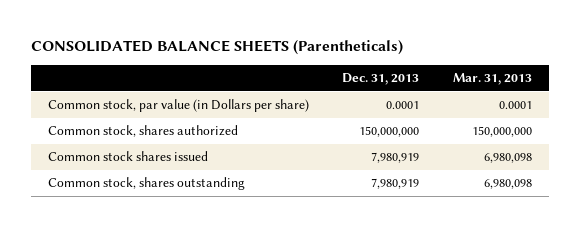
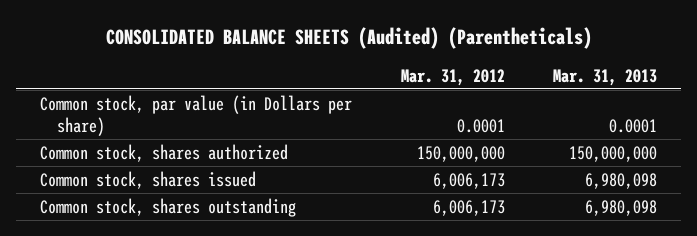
- CONSOLIDATED BALANCE SHEETS (Parentheticals)
+ CONSOLIDATED BALANCE SHEETS (Audited) (Parentheticals)
- | Dec. 31, 2013 | Mar. 31, 2013
+ | Mar. 31, 2012 | Mar. 31, 2013
- Common stock shares issued | 7,980,919 | 6,980,098
+ Common stock, shares issued | 6,006,173 | 6,980,098

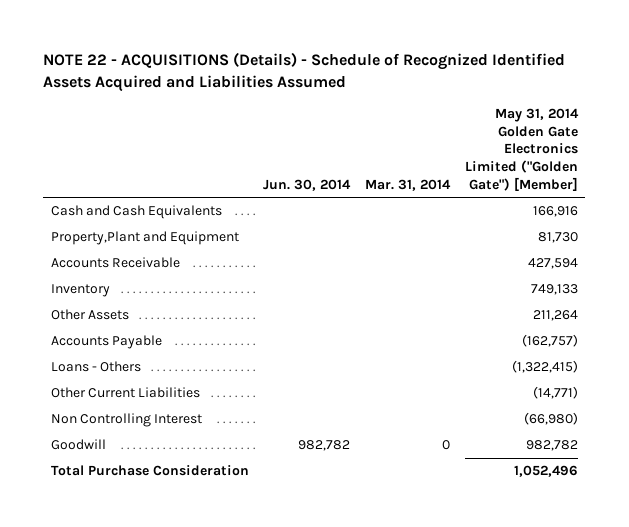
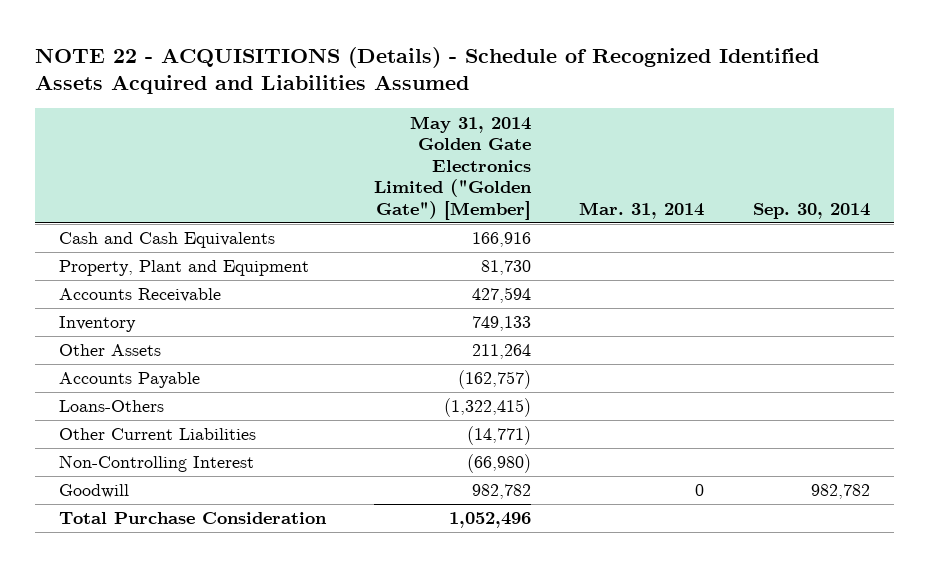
- | Jun. 30, 2014 | Mar. 31, 2014 | May 31, 2014 Golden Gate Electronics Limited ("Golden Gate") [Member]
+ | May 31, 2014 Golden Gate Electronics Limited ("Golden Gate") [Member] | Mar. 31, 2014 | Sep. 30, 2014
- Property,Plant and Equipment | | | 81,730
+ Property, Plant and Equipment | 81,730 | |
- Loans - Others | | | (1,322,415)
+ Loans-Others | (1,322,415) | |
- Non Controlling Interest | | | (66,980)
+ Non-Controlling Interest | (66,980) | |

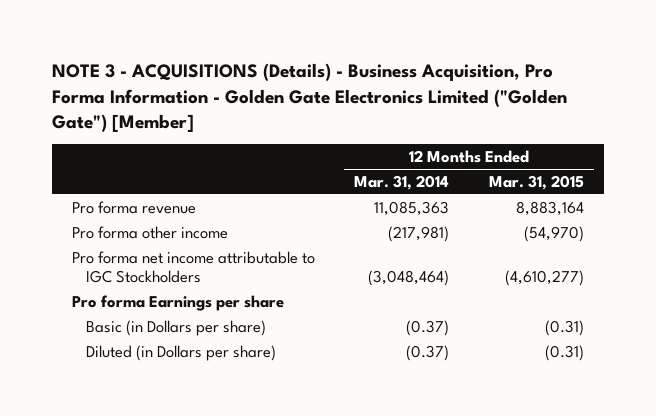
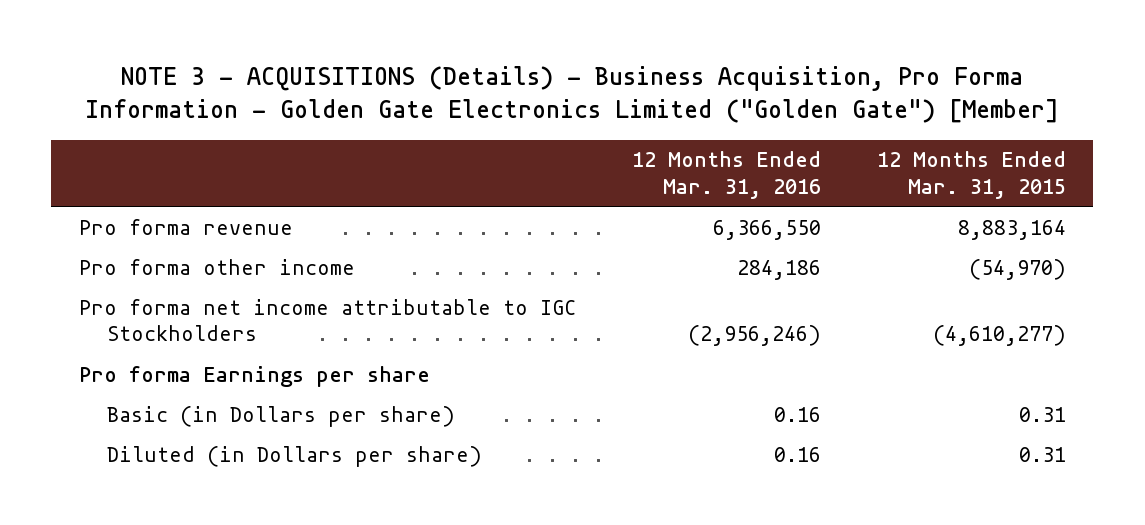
- | 12 Months Ended Mar. 31, 2014 | 12 Months Ended Mar. 31, 2015
+ | 12 Months Ended Mar. 31, 2016 | 12 Months Ended Mar. 31, 2015
- Basic (in Dollars per share) | (0.37) | (0.31)
- Diluted (in Dollars per share) | (0.37) | (0.31)
+ Basic (in Dollars per share) | 0.16 | 0.31
+ Diluted (in Dollars per share) | 0.16 | 0.31

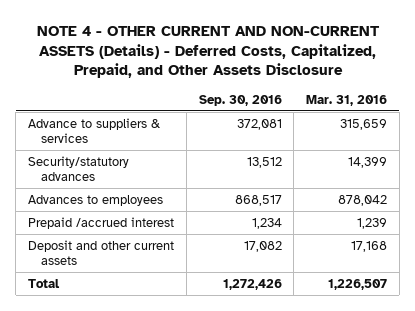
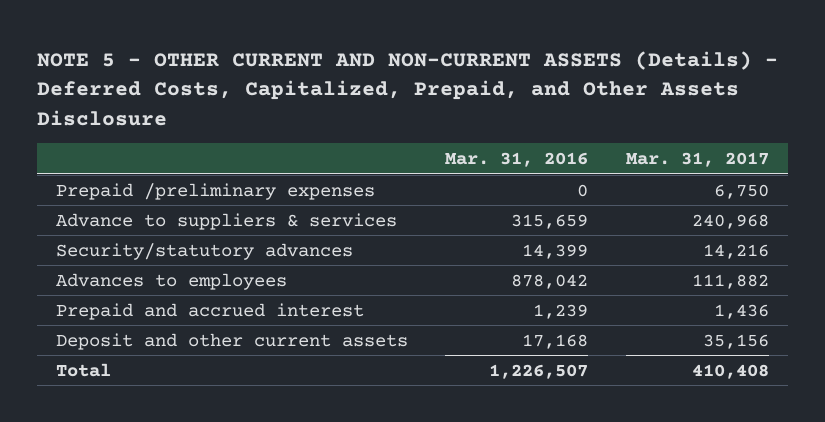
- NOTE 4 - OTHER CURRENT AND NON-CURRENT ASSETS (Details) - Deferred Costs, Capitalized, Prepaid, and Other Assets Disclosure
+ NOTE 5 - OTHER CURRENT AND NON-CURRENT ASSETS (Details) - Deferred Costs, Capitalized, Prepaid, and Other Assets Disclosure
- | Sep. 30, 2016 | Mar. 31, 2016
+ | Mar. 31, 2016 | Mar. 31, 2017
+ Prepaid /preliminary expenses | 0 | 6,750
- Prepaid /accrued interest | 1,234 | 1,239
+ Prepaid and accrued interest | 1,239 | 1,436

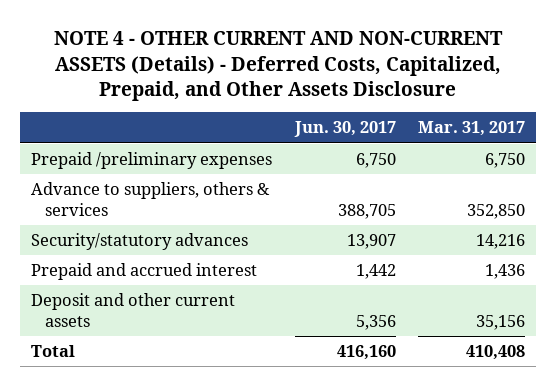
- NOTE 5 - OTHER CURRENT AND NON-CURRENT ASSETS (Details) - Deferred Costs, Capitalized, Prepaid, and Other Assets Disclosure
+ NOTE 4 - OTHER CURRENT AND NON-CURRENT ASSETS (Details) - Deferred Costs, Capitalized, Prepaid, and Other Assets Disclosure
- | Mar. 31, 2016 | Mar. 31, 2017
+ | Jun. 30, 2017 | Mar. 31, 2017
- Advance to suppliers & services | 315,659 | 240,968
+ Advance to suppliers, others & services | 388,705 | 352,850
- Advances to employees | 878,042 | 111,882

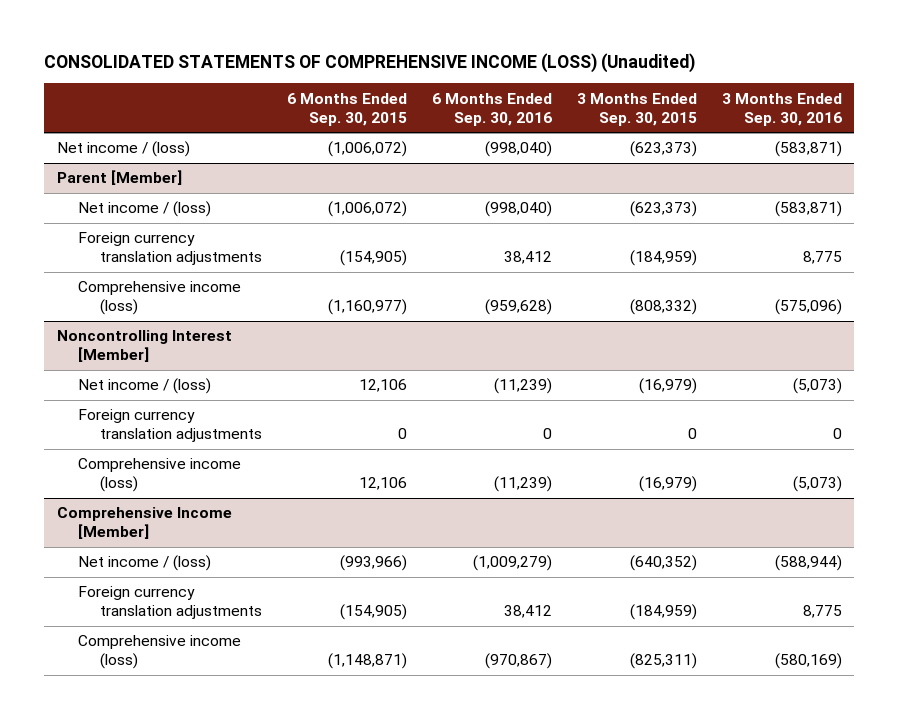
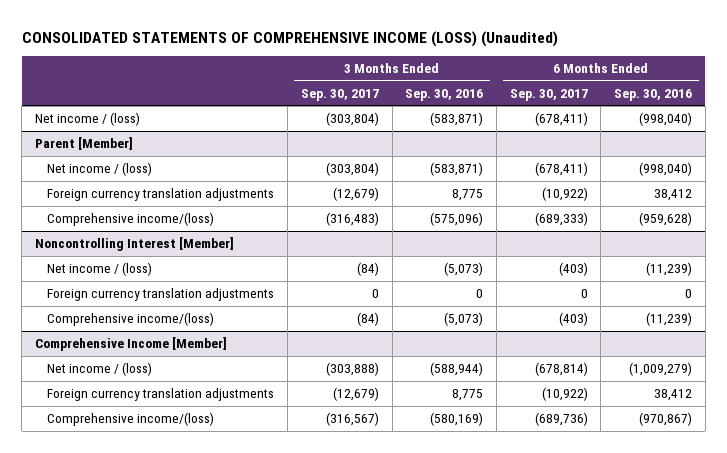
- | 6 Months Ended Sep. 30, 2015 | 6 Months Ended Sep. 30, 2016 | 3 Months Ended Sep. 30, 2015 | 3 Months Ended Sep. 30, 2016
+ | 3 Months Ended Sep. 30, 2017 | 3 Months Ended Sep. 30, 2016 | 6 Months Ended Sep. 30, 2017 | 6 Months Ended Sep. 30, 2016
@ Parent [Member]
- Comprehensive income (loss) | (1,160,977) | (959,628) | (808,332) | (575,096)
+ Comprehensive income/(loss) | (316,483) | (575,096) | (689,333) | (959,628)
@ Noncontrolling Interest [Member]
- Comprehensive income (loss) | 12,106 | (11,239) | (16,979) | (5,073)
+ Comprehensive income/(loss) | (84) | (5,073) | (403) | (11,239)
@ Comprehensive Income [Member]
- Comprehensive income (loss) | (1,148,871) | (970,867) | (825,311) | (580,169)
+ Comprehensive income/(loss) | (316,567) | (580,169) | (689,736) | (970,867)

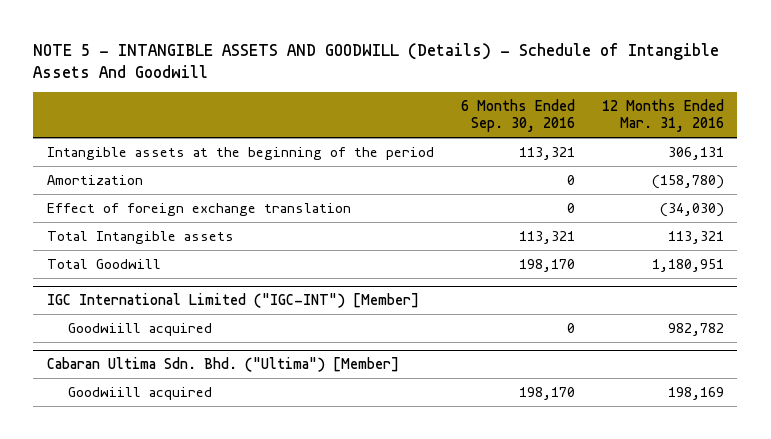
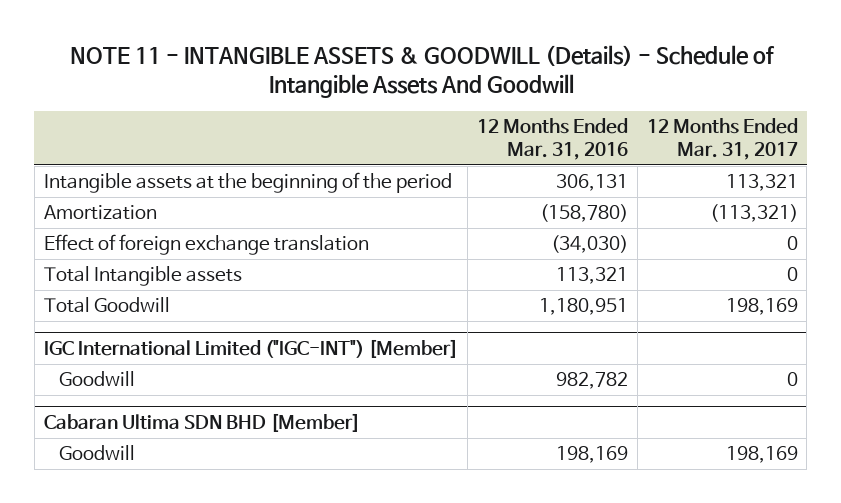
- NOTE 5 - INTANGIBLE ASSETS AND GOODWILL (Details) - Schedule of Intangible Assets And Goodwill
+ NOTE 11 - INTANGIBLE ASSETS & GOODWILL (Details) - Schedule of Intangible Assets And Goodwill
- | 6 Months Ended Sep. 30, 2016 | 12 Months Ended Mar. 31, 2016
+ | 12 Months Ended Mar. 31, 2016 | 12 Months Ended Mar. 31, 2017
@ IGC International Limited ("IGC-INT") [Member]
- Goodwiill acquired | 0 | 982,782
- Cabaran Ultima Sdn. Bhd. ("Ultima") [Member]
- Goodwiill acquired | 198,170 | 198,169
@ IGC International Limited ("IGC-INT") [Member]
+ Goodwill | 982,782 | 0
+ Cabaran Ultima SDN BHD [Member]
+ Goodwill | 198,169 | 198,169

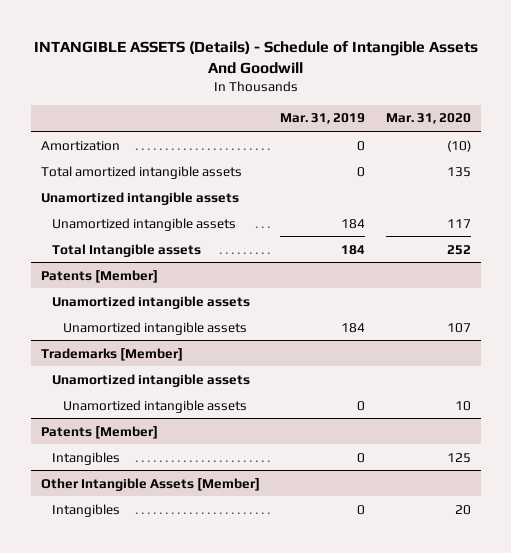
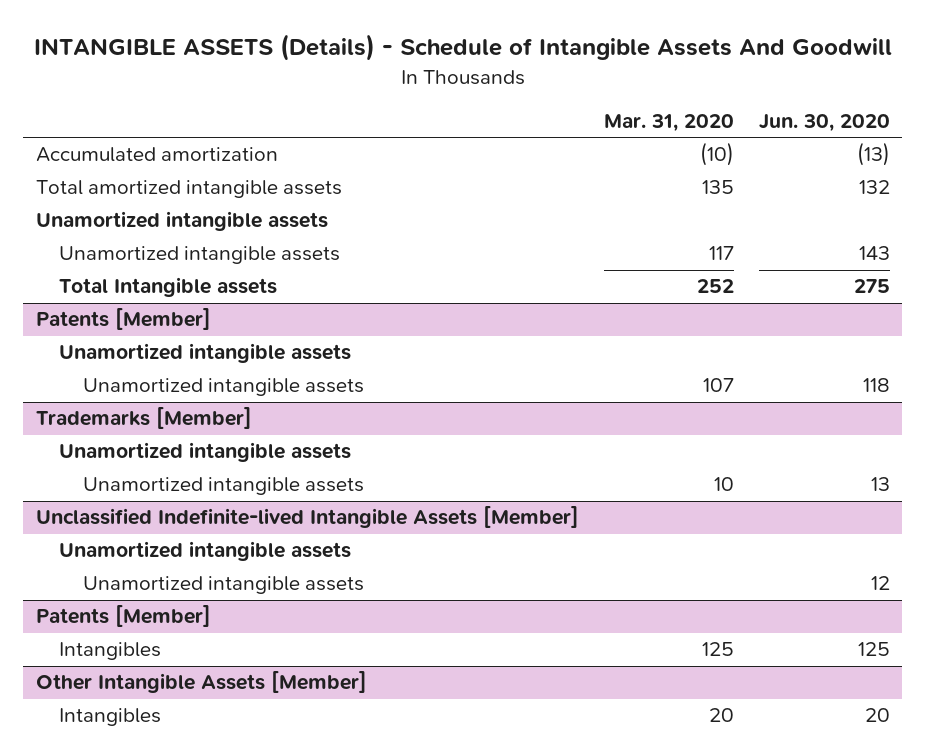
- | Mar. 31, 2019 | Mar. 31, 2020
+ | Mar. 31, 2020 | Jun. 30, 2020
- Amortization | 0 | (10)
+ Accumulated amortization | (10) | (13)
+ Unclassified Indefinite-lived Intangible Assets [Member]
+ Unamortized intangible assets
+ Unamortized intangible assets | | 12

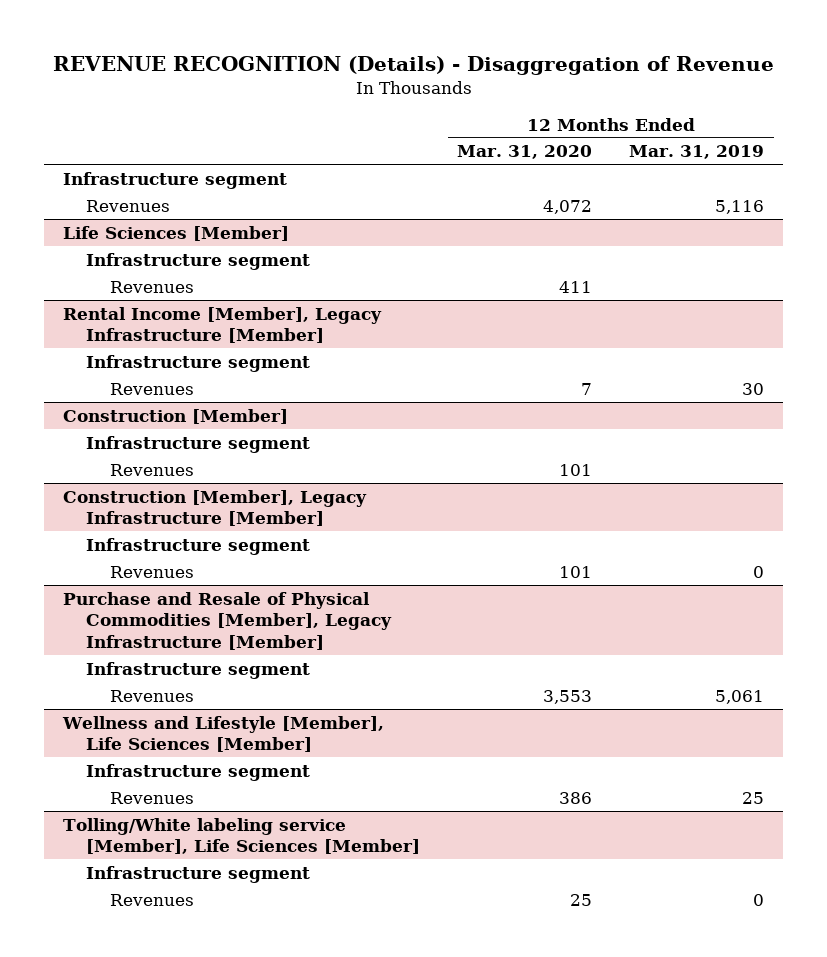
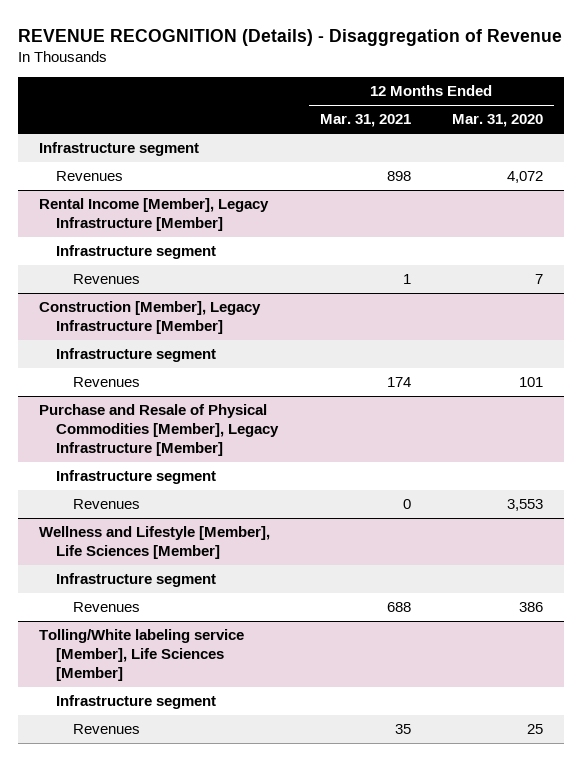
- | 12 Months Ended Mar. 31, 2020 | 12 Months Ended Mar. 31, 2019
+ | 12 Months Ended Mar. 31, 2021 | 12 Months Ended Mar. 31, 2020
- Life Sciences [Member]
- Infrastructure segment
- Revenues | 411 |
- Construction [Member]
- Infrastructure segment
- Revenues | 101 |

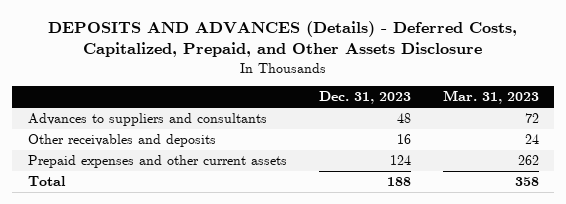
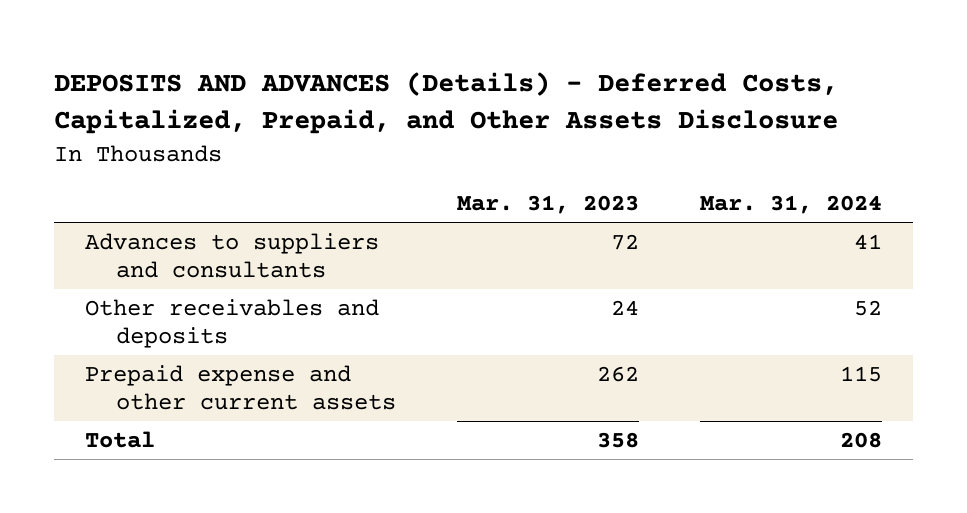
- | Dec. 31, 2023 | Mar. 31, 2023
+ | Mar. 31, 2023 | Mar. 31, 2024
- Prepaid expenses and other current assets | 124 | 262
+ Prepaid expense and other current assets | 262 | 115

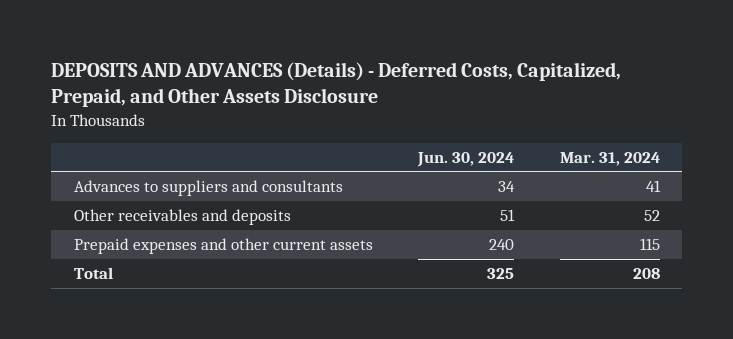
- | Mar. 31, 2023 | Mar. 31, 2024
+ | Jun. 30, 2024 | Mar. 31, 2024
- Prepaid expense and other current assets | 262 | 115
+ Prepaid expenses and other current assets | 240 | 115

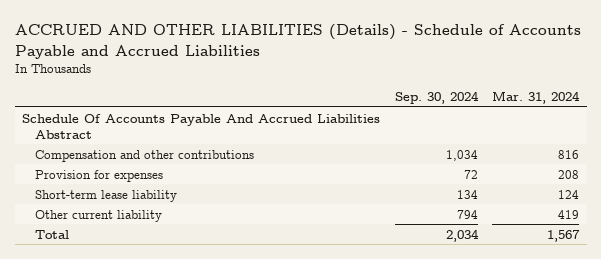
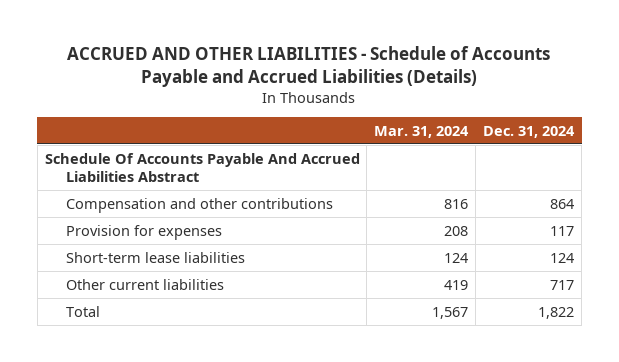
- ACCRUED AND OTHER LIABILITIES (Details) - Schedule of Accounts Payable and Accrued Liabilities
+ ACCRUED AND OTHER LIABILITIES - Schedule of Accounts Payable and Accrued Liabilities (Details)
- | Sep. 30, 2024 | Mar. 31, 2024
+ | Mar. 31, 2024 | Dec. 31, 2024
- Short-term lease liability | 134 | 124
- Other current liability | 794 | 419
+ Short-term lease liabilities | 124 | 124
+ Other current liabilities | 419 | 717

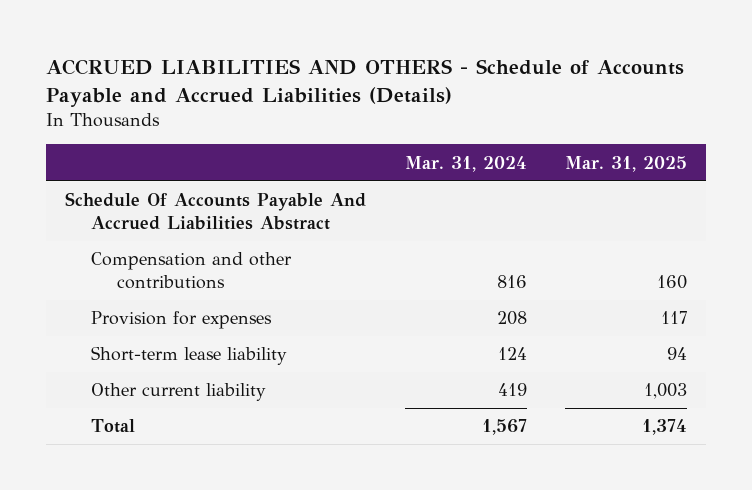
- ACCRUED AND OTHER LIABILITIES - Schedule of Accounts Payable and Accrued Liabilities (Details)
+ ACCRUED LIABILITIES AND OTHERS - Schedule of Accounts Payable and Accrued Liabilities (Details)
- | Mar. 31, 2024 | Dec. 31, 2024
+ | Mar. 31, 2024 | Mar. 31, 2025
- Short-term lease liabilities | 124 | 124
- Other current liabilities | 419 | 717
+ Short-term lease liability | 124 | 94
+ Other current liability | 419 | 1,003

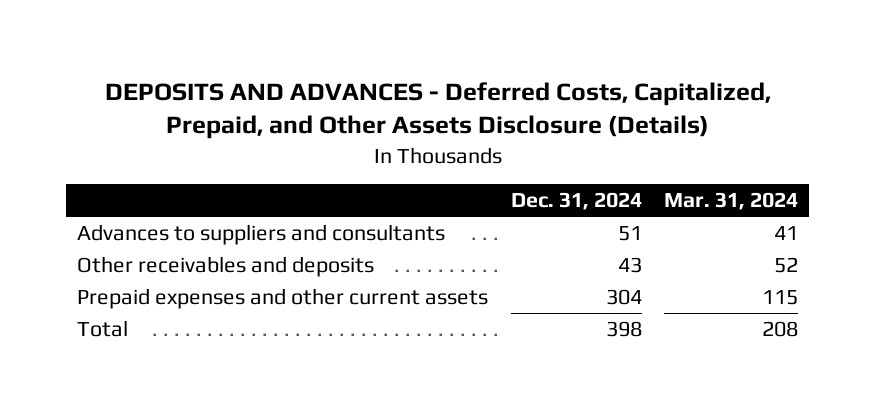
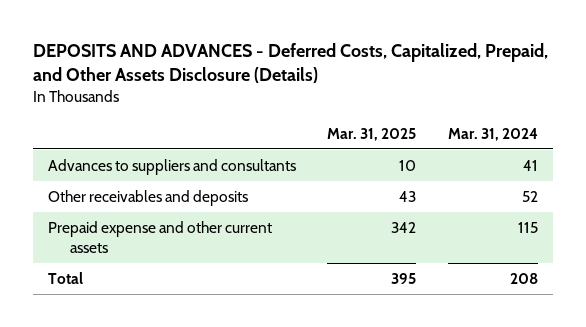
- | Dec. 31, 2024 | Mar. 31, 2024
+ | Mar. 31, 2025 | Mar. 31, 2024
- Prepaid expenses and other current assets | 304 | 115
+ Prepaid expense and other current assets | 342 | 115

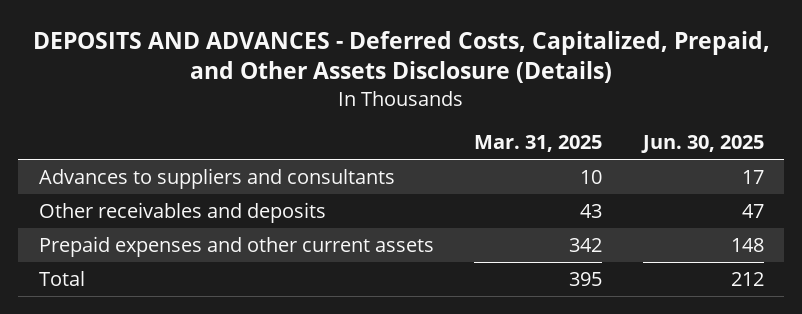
- | Mar. 31, 2025 | Mar. 31, 2024
+ | Mar. 31, 2025 | Jun. 30, 2025
- Prepaid expense and other current assets | 342 | 115
+ Prepaid expenses and other current assets | 342 | 148

